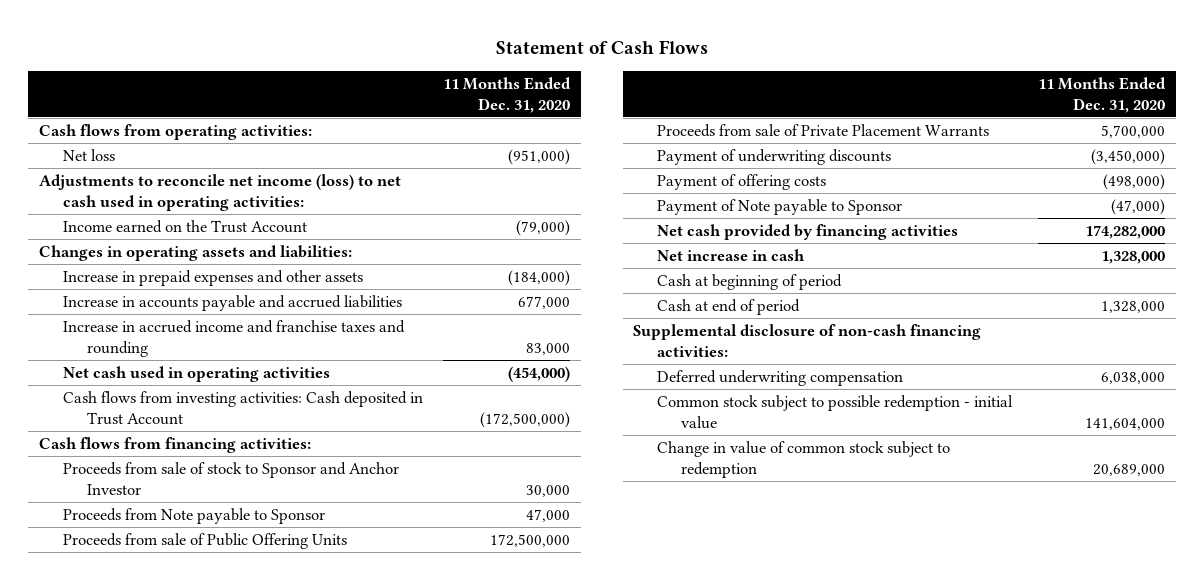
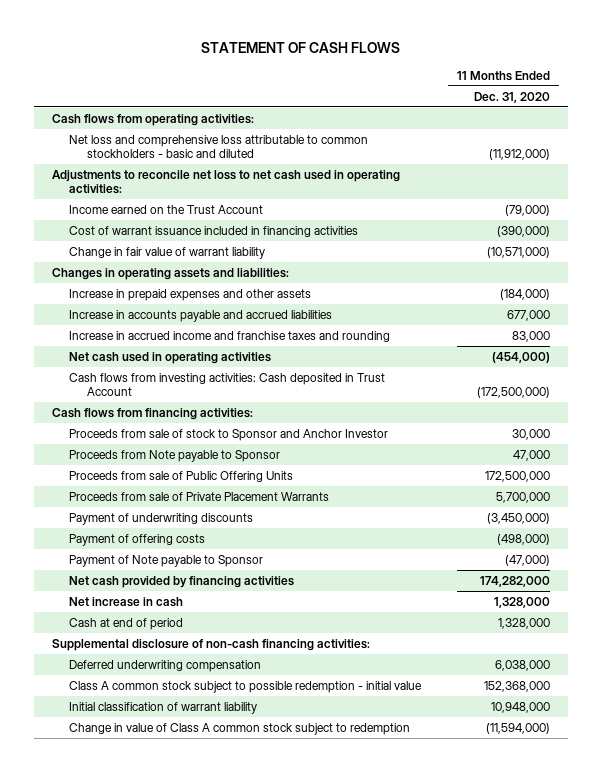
- Statement of Cash Flows
+ STATEMENT OF CASH FLOWS
- Net loss | (951,000)
- Adjustments to reconcile net income (loss) to net cash used in operating activities:
+ Net loss and comprehensive loss attributable to common stockholders - basic and diluted | (11,912,000)
+ Adjustments to reconcile net loss to net cash used in operating activities:
+ Cost of warrant issuance included in financing activities | (390,000)
+ Change in fair value of warrant liability | (10,571,000)
- Cash at beginning of period
- Common stock subject to possible redemption - initial value | 141,604,000
- Change in value of common stock subject to redemption | 20,689,000
+ Class A common stock subject to possible redemption - initial value | 152,368,000
+ Initial classification of warrant liability | 10,948,000
+ Change in value of Class A common stock subject to redemption | (11,594,000)

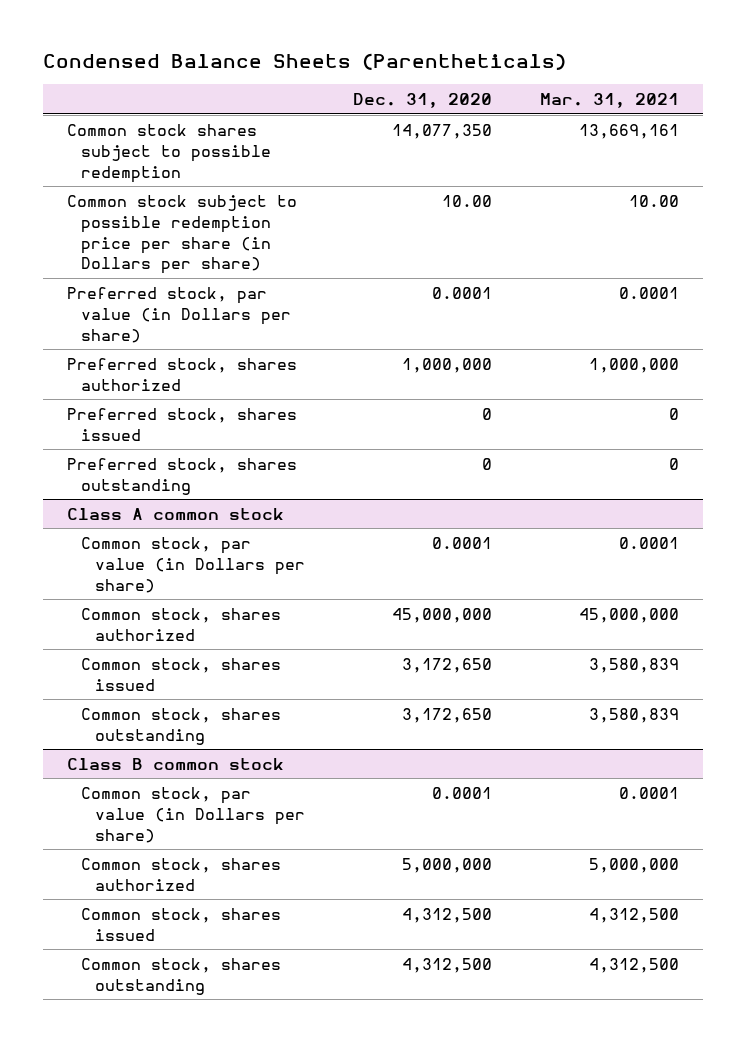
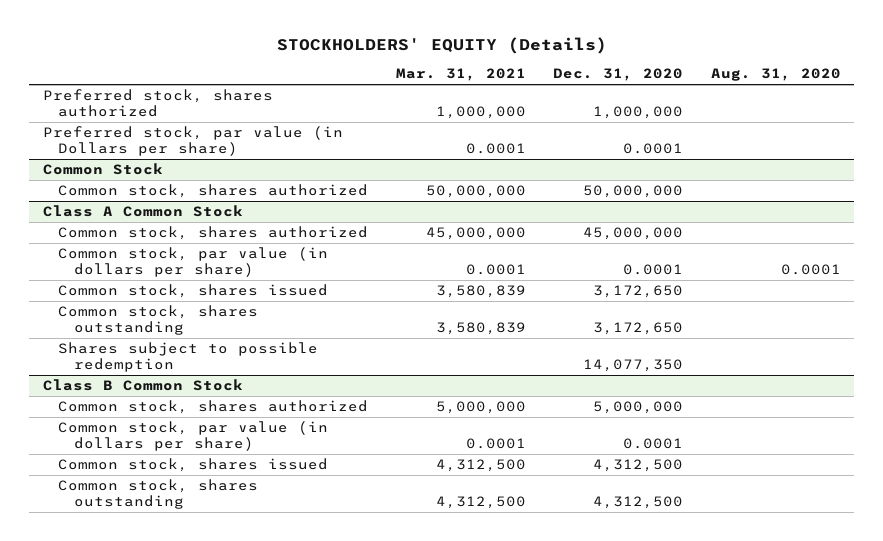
- Condensed Balance Sheets (Parentheticals)
+ STOCKHOLDERS' EQUITY (Details)
- | Dec. 31, 2020 | Mar. 31, 2021
+ | Mar. 31, 2021 | Dec. 31, 2020 | Aug. 31, 2020
- Common stock shares subject to possible redemption | 14,077,350 | 13,669,161
- Common stock subject to possible redemption price per share (in Dollars per share) | 10.00 | 10.00
- Preferred stock, shares issued | 0 | 0
- Preferred stock, shares outstanding | 0 | 0
- Class A common stock
- Common stock, par value (in Dollars per share) | 0.0001 | 0.0001
moved down: Preferred stock, par value (in Dollars per share) | 0.0001 | 0.0001 |
+ Common Stock
+ Common stock, shares authorized | 50,000,000 | 50,000,000 |
+ Class A Common Stock
+ Common stock, par value (in dollars per share) | 0.0001 | 0.0001 | 0.0001
- Class B common stock
- Common stock, par value (in Dollars per share) | 0.0001 | 0.0001
+ Shares subject to possible redemption | | 14,077,350 |
+ Class B Common Stock
+ Common stock, par value (in dollars per share) | 0.0001 | 0.0001 |

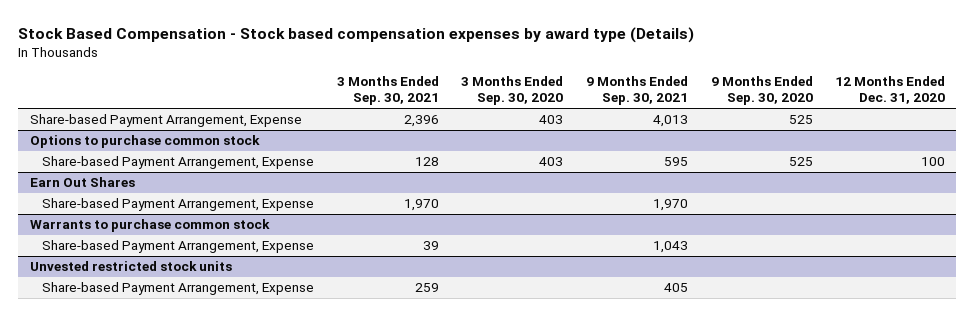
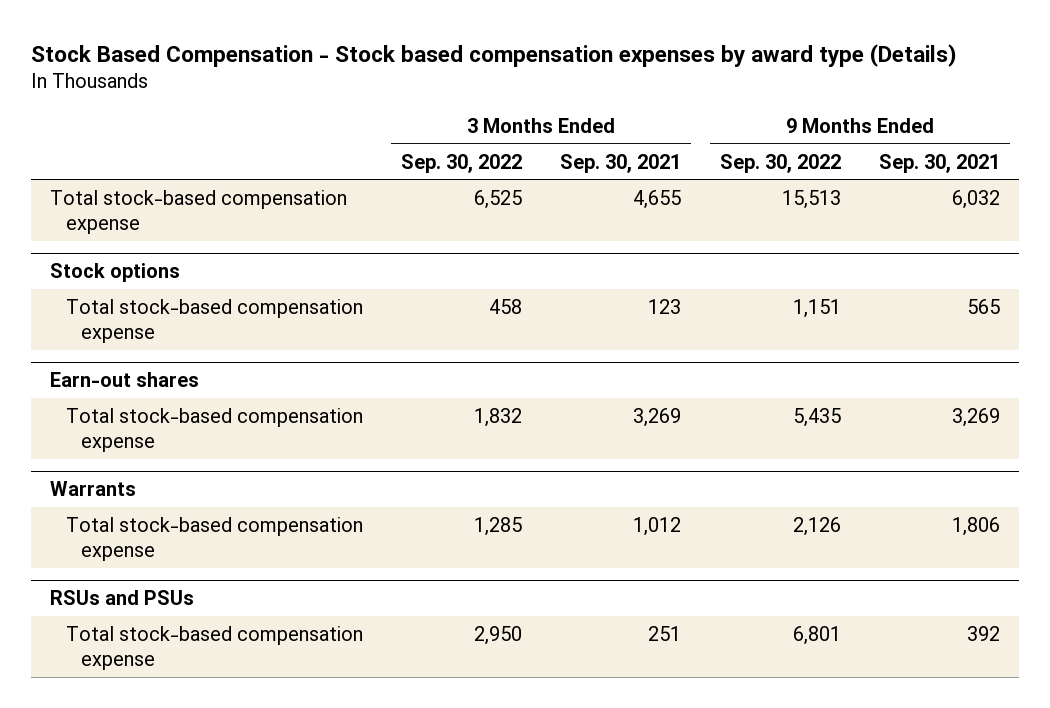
- | 3 Months Ended Sep. 30, 2021 | 3 Months Ended Sep. 30, 2020 | 9 Months Ended Sep. 30, 2021 | 9 Months Ended Sep. 30, 2020 | 12 Months Ended Dec. 31, 2020
+ | 3 Months Ended Sep. 30, 2022 | 3 Months Ended Sep. 30, 2021 | 9 Months Ended Sep. 30, 2022 | 9 Months Ended Sep. 30, 2021
- Share-based Payment Arrangement, Expense | 2,396 | 403 | 4,013 | 525 |
- Options to purchase common stock
- Share-based Payment Arrangement, Expense | 128 | 403 | 595 | 525 | 100
- Earn Out Shares
- Share-based Payment Arrangement, Expense | 1,970 | | 1,970 | |
- Warrants to purchase common stock
- Share-based Payment Arrangement, Expense | 39 | | 1,043 | |
- Unvested restricted stock units
- Share-based Payment Arrangement, Expense | 259 | | 405 | |
+ Total stock-based compensation expense | 6,525 | 4,655 | 15,513 | 6,032
+ Stock options
+ Total stock-based compensation expense | 458 | 123 | 1,151 | 565
+ Earn-out shares
+ Total stock-based compensation expense | 1,832 | 3,269 | 5,435 | 3,269
+ Warrants
+ Total stock-based compensation expense | 1,285 | 1,012 | 2,126 | 1,806
+ RSUs and PSUs
+ Total stock-based compensation expense | 2,950 | 251 | 6,801 | 392

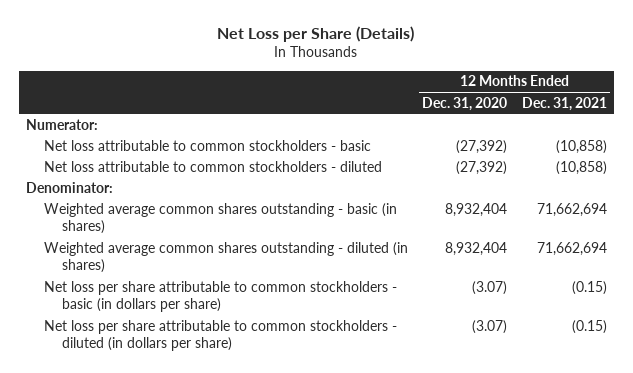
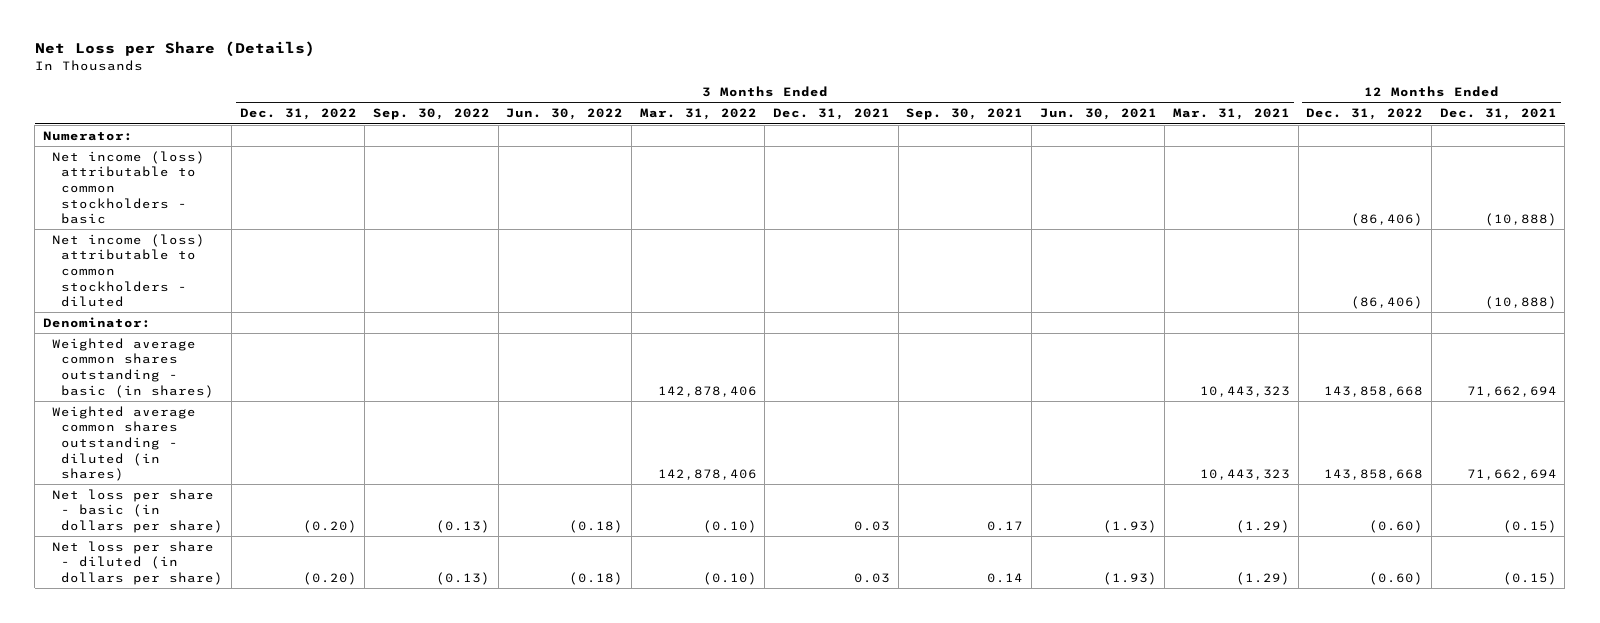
- | 12 Months Ended Dec. 31, 2020 | 12 Months Ended Dec. 31, 2021
+ | 3 Months Ended Dec. 31, 2022 | 3 Months Ended Sep. 30, 2022 | 3 Months Ended Jun. 30, 2022 | 3 Months Ended Mar. 31, 2022 | 3 Months Ended Dec. 31, 2021 | 3 Months Ended Sep. 30, 2021 | 3 Months Ended Jun. 30, 2021 | 3 Months Ended Mar. 31, 2021 | 12 Months Ended Dec. 31, 2022 | 12 Months Ended Dec. 31, 2021
- Net loss attributable to common stockholders - basic | (27,392) | (10,858)
- Net loss attributable to common stockholders - diluted | (27,392) | (10,858)
+ Net income (loss) attributable to common stockholders - basic | | | | | | | | | (86,406) | (10,888)
+ Net income (loss) attributable to common stockholders - diluted | | | | | | | | | (86,406) | (10,888)
- Net loss per share attributable to common stockholders - basic (in dollars per share) | (3.07) | (0.15)
- Net loss per share attributable to common stockholders - diluted (in dollars per share) | (3.07) | (0.15)
+ Net loss per share - basic (in dollars per share) | (0.20) | (0.13) | (0.18) | (0.10) | 0.03 | 0.17 | (1.93) | (1.29) | (0.60) | (0.15)
+ Net loss per share - diluted (in dollars per share) | (0.20) | (0.13) | (0.18) | (0.10) | 0.03 | 0.14 | (1.93) | (1.29) | (0.60) | (0.15)

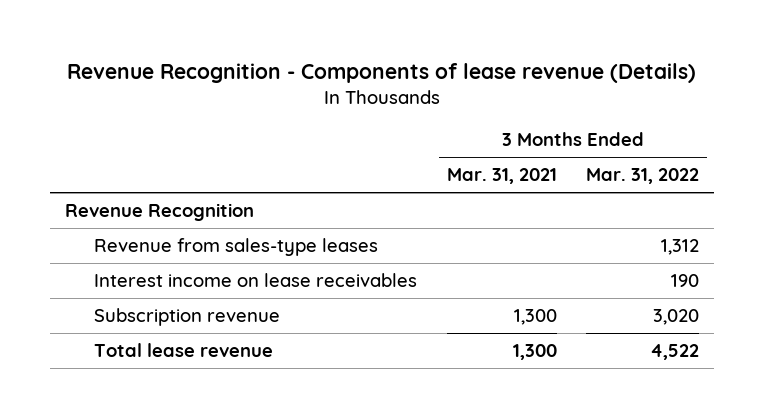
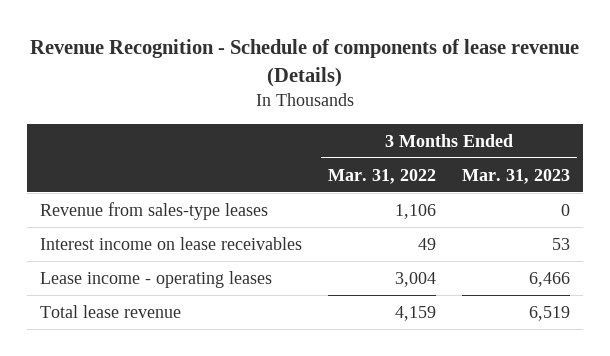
- Revenue Recognition - Components of lease revenue (Details)
+ Revenue Recognition - Schedule of components of lease revenue (Details)
- | 3 Months Ended Mar. 31, 2021 | 3 Months Ended Mar. 31, 2022
+ | 3 Months Ended Mar. 31, 2022 | 3 Months Ended Mar. 31, 2023
- Revenue Recognition
- Revenue from sales-type leases | | 1,312
- Interest income on lease receivables | | 190
- Subscription revenue | 1,300 | 3,020
- Total lease revenue | 1,300 | 4,522
+ Revenue from sales-type leases | 1,106 | 0
+ Interest income on lease receivables | 49 | 53
+ Lease income - operating leases | 3,004 | 6,466
+ Total lease revenue | 4,159 | 6,519

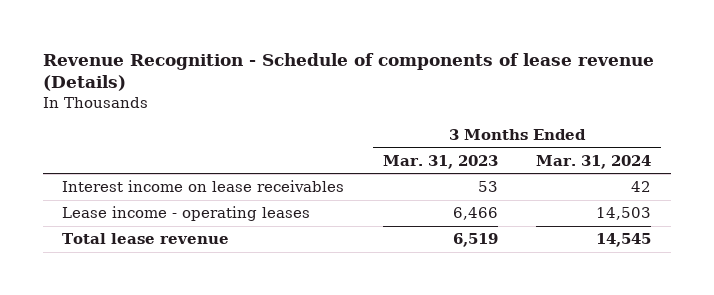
- | 3 Months Ended Mar. 31, 2022 | 3 Months Ended Mar. 31, 2023
+ | 3 Months Ended Mar. 31, 2023 | 3 Months Ended Mar. 31, 2024
- Revenue from sales-type leases | 1,106 | 0

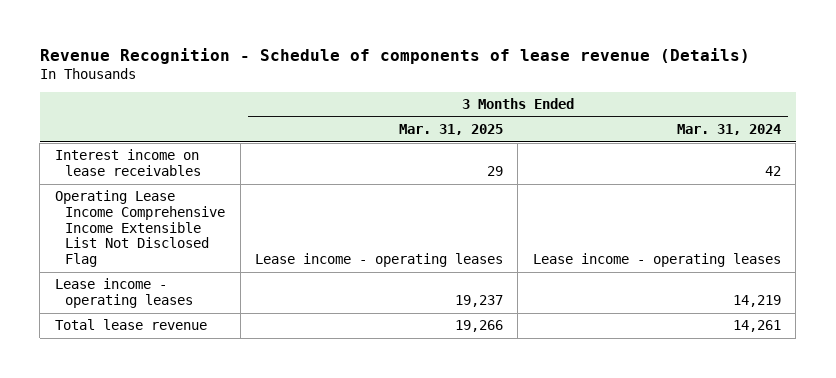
- | 3 Months Ended Mar. 31, 2023 | 3 Months Ended Mar. 31, 2024
+ | 3 Months Ended Mar. 31, 2025 | 3 Months Ended Mar. 31, 2024
- Lease income - operating leases | 6,466 | 14,503
- Total lease revenue | 6,519 | 14,545
+ Operating Lease Income Comprehensive Income Extensible List Not Disclosed Flag | Lease income - operating leases | Lease income - operating leases
+ Lease income - operating leases | 19,237 | 14,219
+ Total lease revenue | 19,266 | 14,261

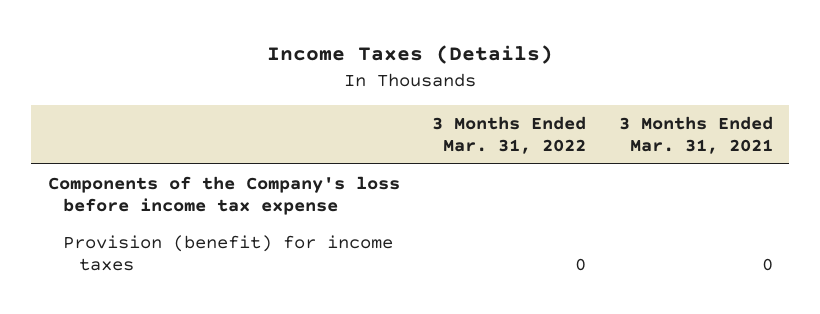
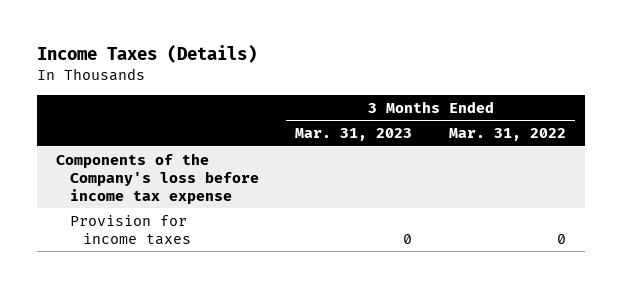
- | 3 Months Ended Mar. 31, 2022 | 3 Months Ended Mar. 31, 2021
+ | 3 Months Ended Mar. 31, 2023 | 3 Months Ended Mar. 31, 2022
- Provision (benefit) for income taxes | 0 | 0
+ Provision for income taxes | 0 | 0

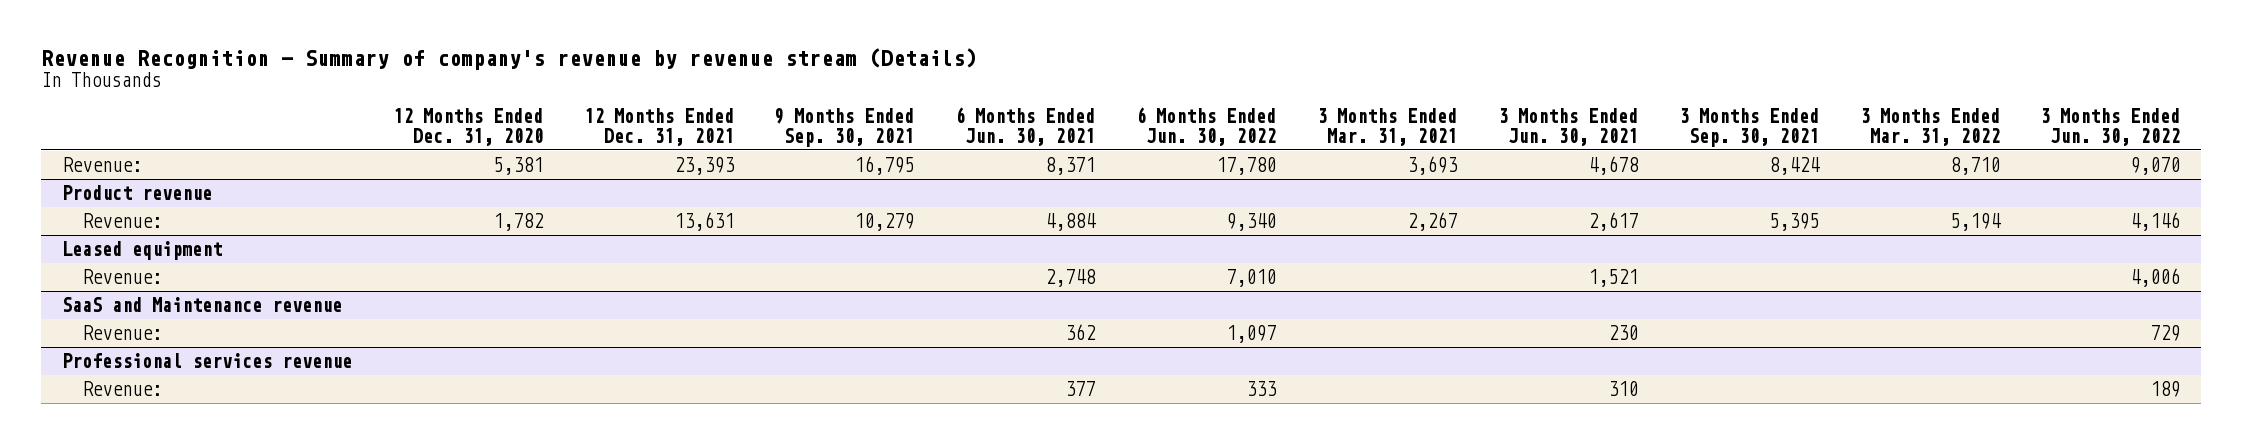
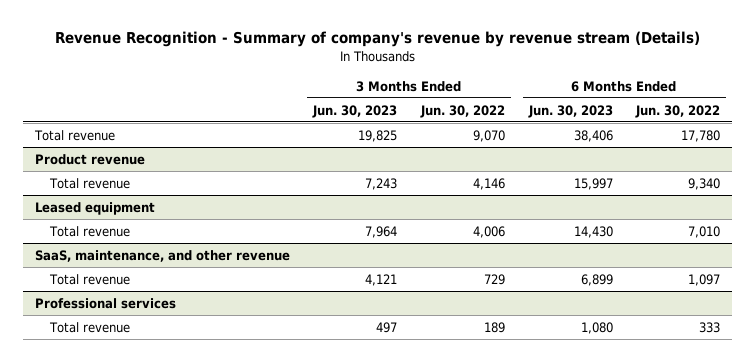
- | 12 Months Ended Dec. 31, 2020 | 12 Months Ended Dec. 31, 2021 | 9 Months Ended Sep. 30, 2021 | 6 Months Ended Jun. 30, 2021 | 6 Months Ended Jun. 30, 2022 | 3 Months Ended Mar. 31, 2021 | 3 Months Ended Jun. 30, 2021 | 3 Months Ended Sep. 30, 2021 | 3 Months Ended Mar. 31, 2022 | 3 Months Ended Jun. 30, 2022
+ | 3 Months Ended Jun. 30, 2023 | 3 Months Ended Jun. 30, 2022 | 6 Months Ended Jun. 30, 2023 | 6 Months Ended Jun. 30, 2022
- Revenue: | 5,381 | 23,393 | 16,795 | 8,371 | 17,780 | 3,693 | 4,678 | 8,424 | 8,710 | 9,070
+ Total revenue | 19,825 | 9,070 | 38,406 | 17,780
@ Product revenue
- Revenue: | 1,782 | 13,631 | 10,279 | 4,884 | 9,340 | 2,267 | 2,617 | 5,395 | 5,194 | 4,146
+ Total revenue | 7,243 | 4,146 | 15,997 | 9,340
@ Leased equipment
- Revenue: | | | | 2,748 | 7,010 | | 1,521 | | | 4,006
- SaaS and Maintenance revenue
- Revenue: | | | | 362 | 1,097 | | 230 | | | 729
- Professional services revenue
- Revenue: | | | | 377 | 333 | | 310 | | | 189
@ Leased equipment
+ Total revenue | 7,964 | 4,006 | 14,430 | 7,010
+ SaaS, maintenance, and other revenue
+ Total revenue | 4,121 | 729 | 6,899 | 1,097
+ Professional services
+ Total revenue | 497 | 189 | 1,080 | 333

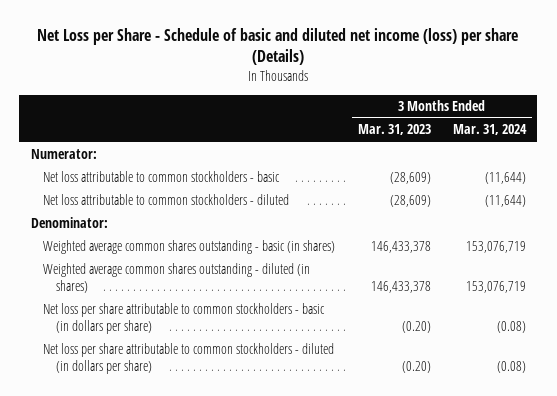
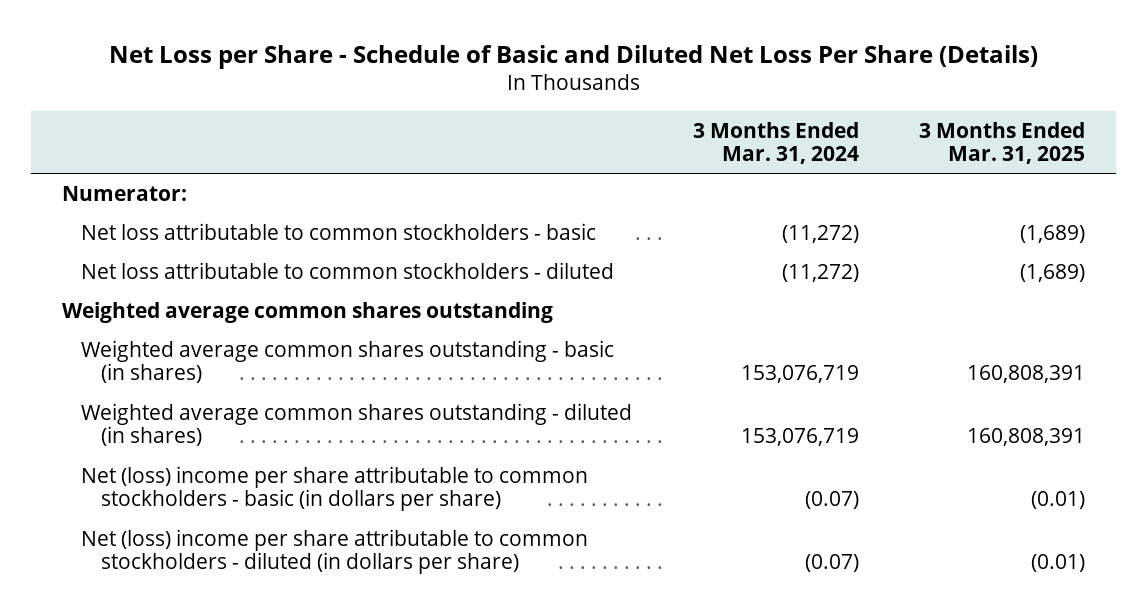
- Net Loss per Share - Schedule of basic and diluted net income (loss) per share (Details)
+ Net Loss per Share - Schedule of Basic and Diluted Net Loss Per Share (Details)
- | 3 Months Ended Mar. 31, 2023 | 3 Months Ended Mar. 31, 2024
+ | 3 Months Ended Mar. 31, 2024 | 3 Months Ended Mar. 31, 2025
- Net loss attributable to common stockholders - basic | (28,609) | (11,644)
- Net loss attributable to common stockholders - diluted | (28,609) | (11,644)
- Denominator:
+ Net loss attributable to common stockholders - basic | (11,272) | (1,689)
+ Net loss attributable to common stockholders - diluted | (11,272) | (1,689)
+ Weighted average common shares outstanding
- Net loss per share attributable to common stockholders - basic (in dollars per share) | (0.20) | (0.08)
- Net loss per share attributable to common stockholders - diluted (in dollars per share) | (0.20) | (0.08)
+ Net (loss) income per share attributable to common stockholders - basic (in dollars per share) | (0.07) | (0.01)
+ Net (loss) income per share attributable to common stockholders - diluted (in dollars per share) | (0.07) | (0.01)

